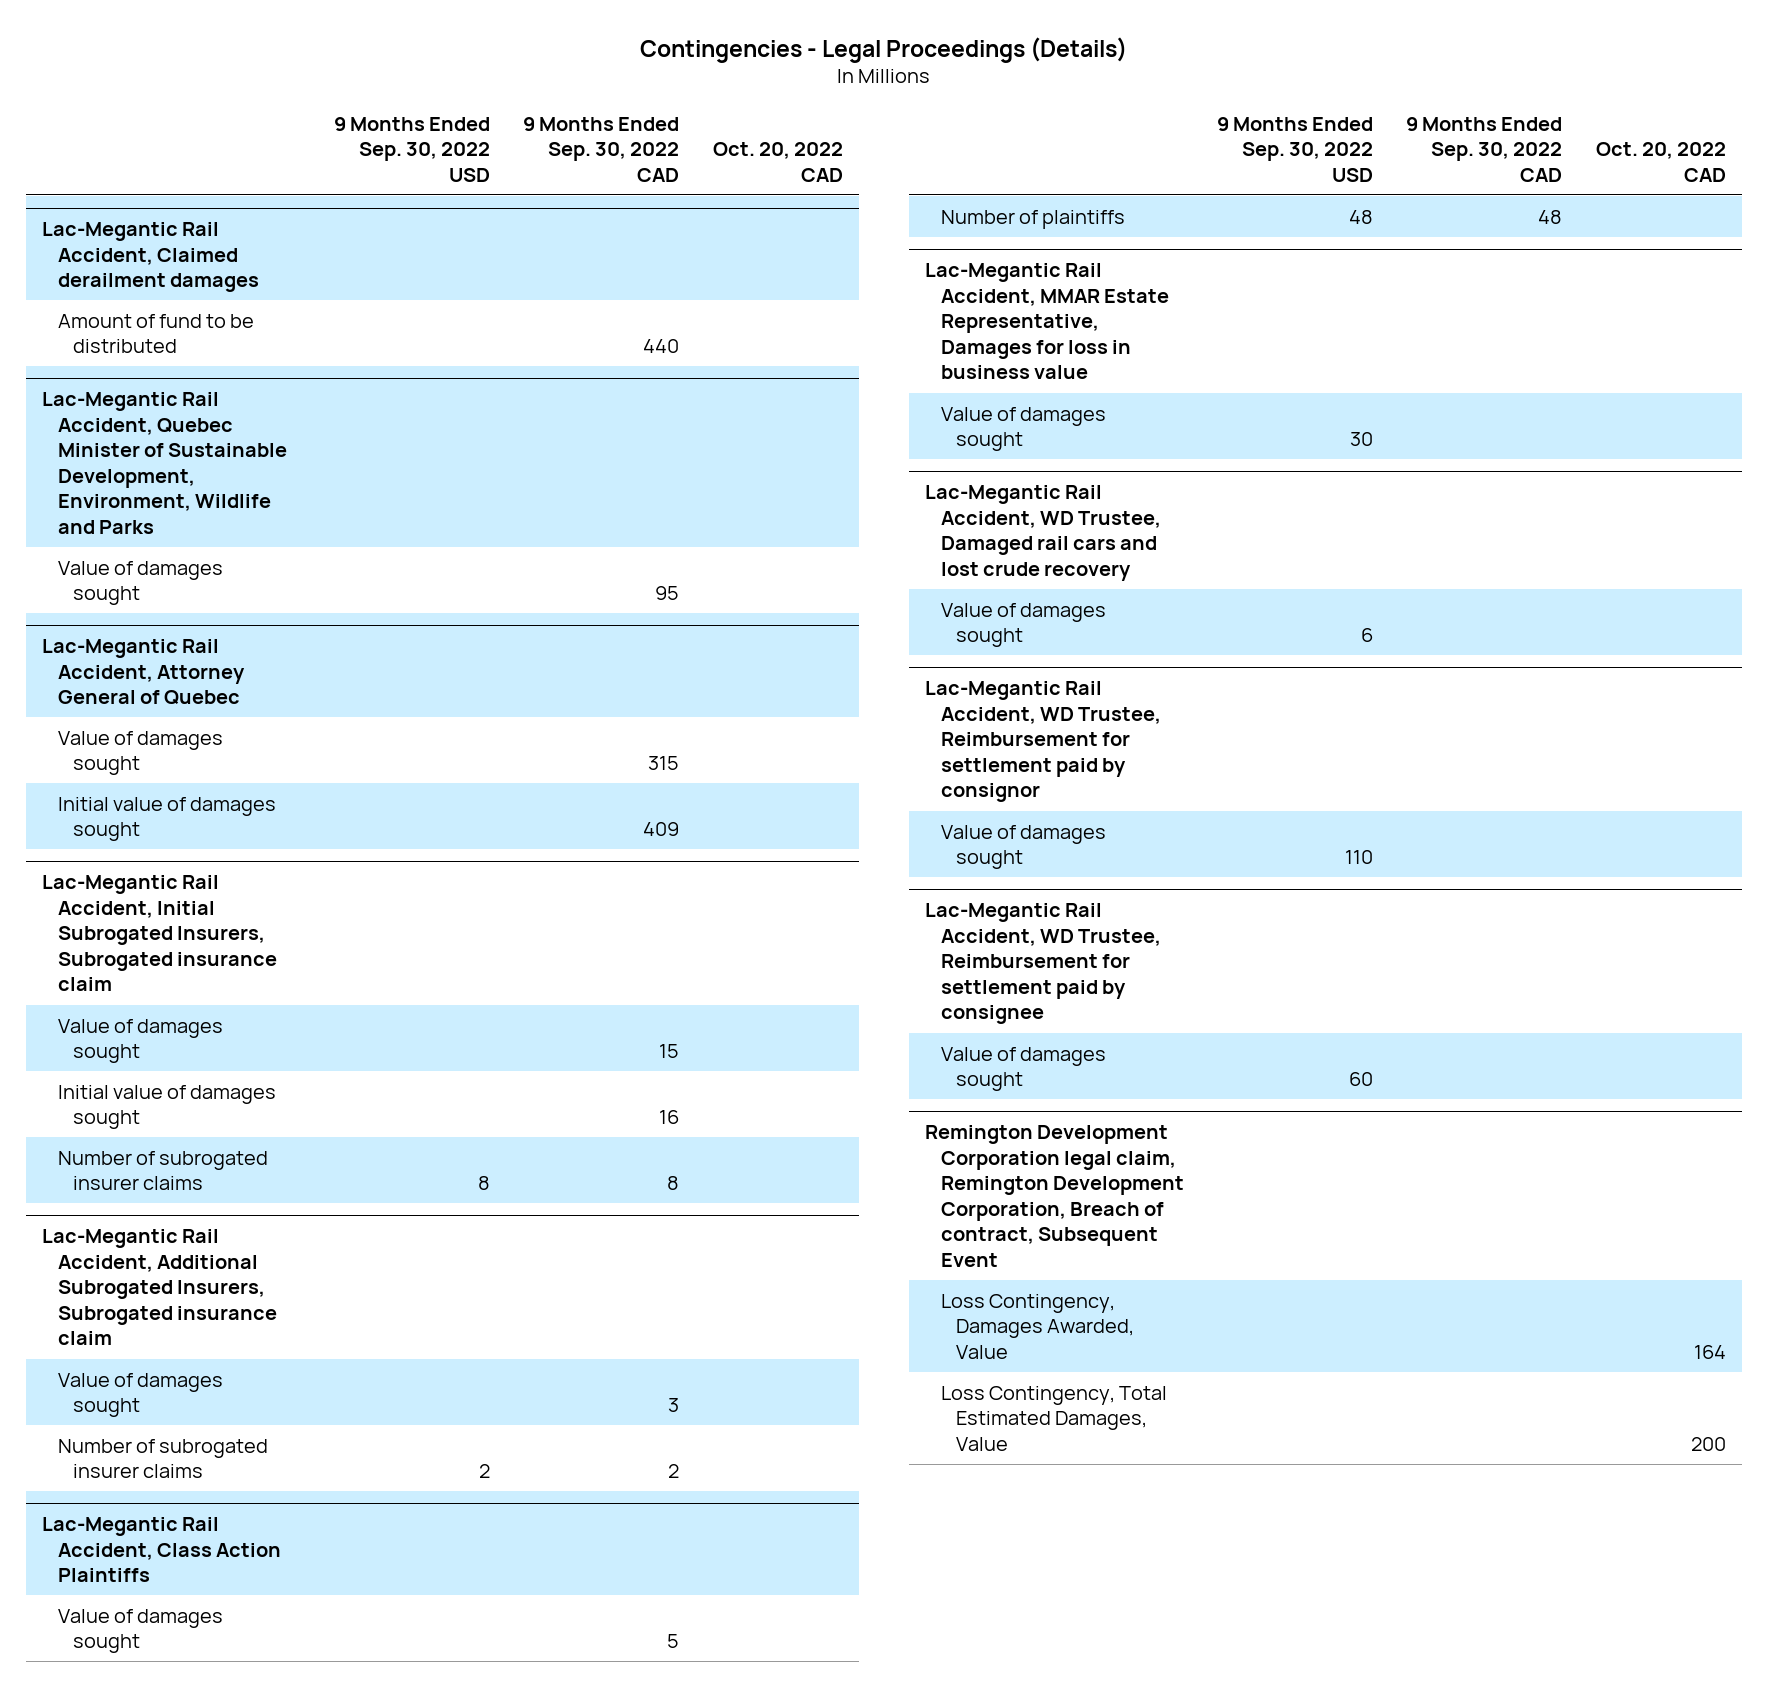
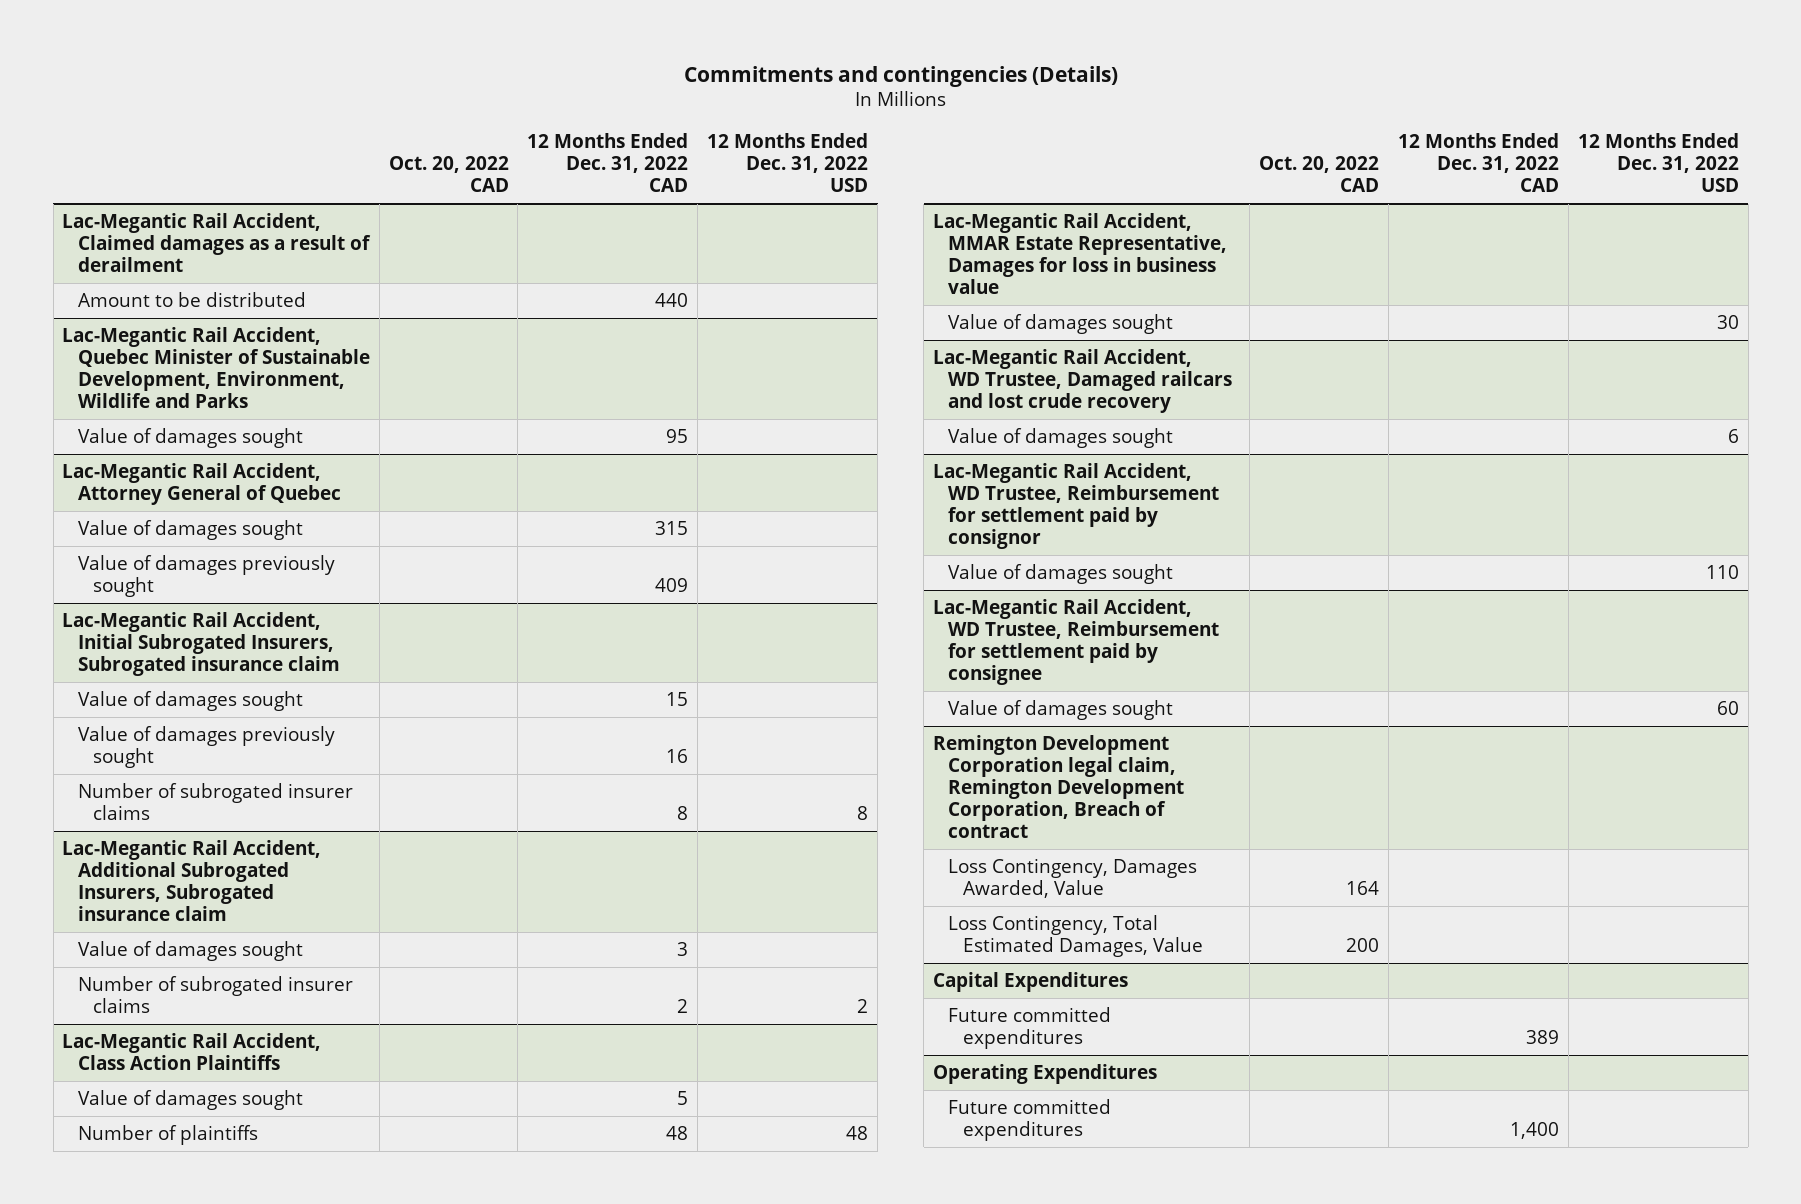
- Contingencies - Legal Proceedings (Details)
+ Commitments and contingencies (Details)
- | 9 Months Ended Sep. 30, 2022 USD | 9 Months Ended Sep. 30, 2022 CAD | Oct. 20, 2022 CAD
+ | Oct. 20, 2022 CAD | 12 Months Ended Dec. 31, 2022 CAD | 12 Months Ended Dec. 31, 2022 USD
- Lac-Megantic Rail Accident, Claimed derailment damages
- Amount of fund to be distributed | | 440 |
+ Lac-Megantic Rail Accident, Claimed damages as a result of derailment
+ Amount to be distributed | | 440 |
@ Lac-Megantic Rail Accident, Attorney General of Quebec
- Initial value of damages sought | | 409 |
+ Value of damages previously sought | | 409 |
@ Lac-Megantic Rail Accident, Initial Subrogated Insurers, Subrogated insurance claim
- Initial value of damages sought | | 16 |
+ Value of damages previously sought | | 16 |
- Lac-Megantic Rail Accident, WD Trustee, Damaged rail cars and lost crude recovery
+ Lac-Megantic Rail Accident, WD Trustee, Damaged railcars and lost crude recovery
- Remington Development Corporation legal claim, Remington Development Corporation, Breach of contract, Subsequent Event
+ Remington Development Corporation legal claim, Remington Development Corporation, Breach of contract
+ Capital Expenditures
+ Future committed expenditures | | 389 |
+ Operating Expenditures
+ Future committed expenditures | | 1,400 |

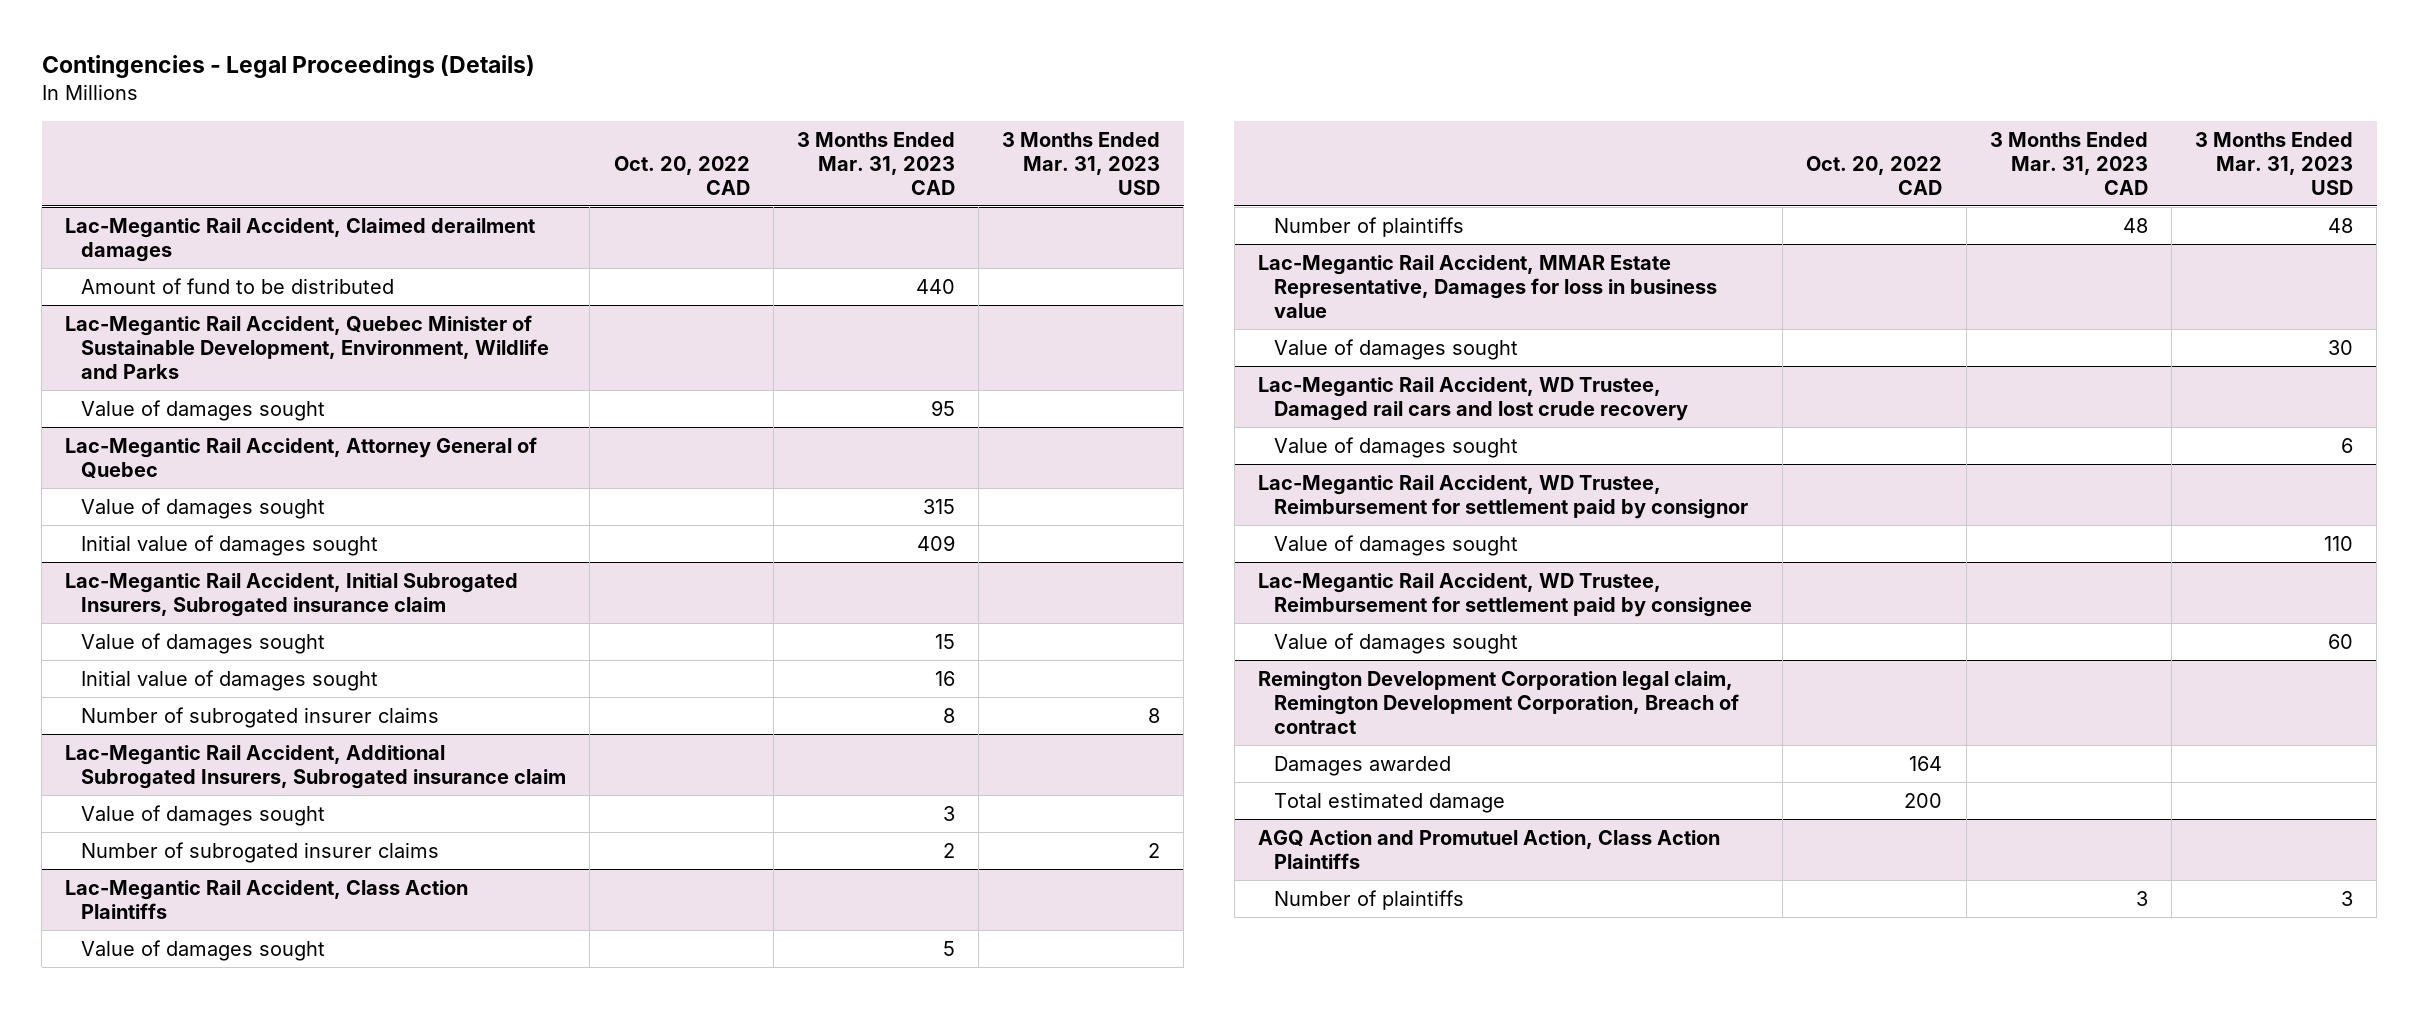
- Commitments and contingencies (Details)
+ Contingencies - Legal Proceedings (Details)
- | Oct. 20, 2022 CAD | 12 Months Ended Dec. 31, 2022 CAD | 12 Months Ended Dec. 31, 2022 USD
+ | Oct. 20, 2022 CAD | 3 Months Ended Mar. 31, 2023 CAD | 3 Months Ended Mar. 31, 2023 USD
- Lac-Megantic Rail Accident, Claimed damages as a result of derailment
- Amount to be distributed | | 440 |
+ Lac-Megantic Rail Accident, Claimed derailment damages
+ Amount of fund to be distributed | | 440 |
@ Lac-Megantic Rail Accident, Attorney General of Quebec
- Value of damages previously sought | | 409 |
+ Initial value of damages sought | | 409 |
@ Lac-Megantic Rail Accident, Initial Subrogated Insurers, Subrogated insurance claim
- Value of damages previously sought | | 16 |
+ Initial value of damages sought | | 16 |
- Lac-Megantic Rail Accident, WD Trustee, Damaged railcars and lost crude recovery
+ Lac-Megantic Rail Accident, WD Trustee, Damaged rail cars and lost crude recovery
@ Remington Development Corporation legal claim, Remington Development Corporation, Breach of contract
- Loss Contingency, Damages Awarded, Value | 164 | |
- Loss Contingency, Total Estimated Damages, Value | 200 | |
- Capital Expenditures
- Future committed expenditures | | 389 |
- Operating Expenditures
- Future committed expenditures | | 1,400 |
@ Remington Development Corporation legal claim, Remington Development Corporation, Breach of contract
+ Damages awarded | 164 | |
+ Total estimated damage | 200 | |
+ AGQ Action and Promutuel Action, Class Action Plaintiffs
+ Number of plaintiffs | | 3 | 3

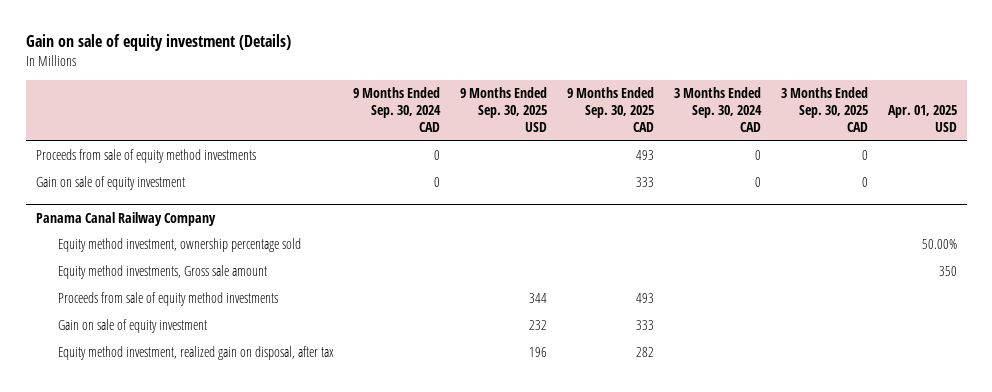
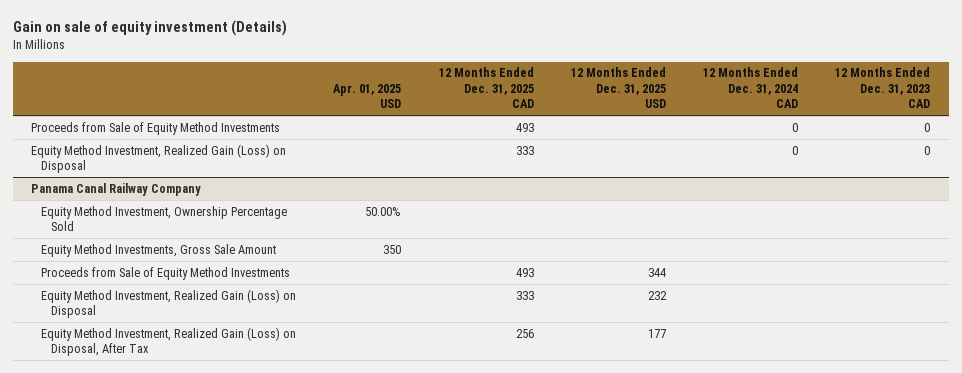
- | 9 Months Ended Sep. 30, 2024 CAD | 9 Months Ended Sep. 30, 2025 USD | 9 Months Ended Sep. 30, 2025 CAD | 3 Months Ended Sep. 30, 2024 CAD | 3 Months Ended Sep. 30, 2025 CAD | Apr. 01, 2025 USD
+ | Apr. 01, 2025 USD | 12 Months Ended Dec. 31, 2025 CAD | 12 Months Ended Dec. 31, 2025 USD | 12 Months Ended Dec. 31, 2024 CAD | 12 Months Ended Dec. 31, 2023 CAD
- Proceeds from sale of equity method investments | 0 | | 493 | 0 | 0 |
- Gain on sale of equity investment | 0 | | 333 | 0 | 0 |
+ Proceeds from Sale of Equity Method Investments | | 493 | | 0 | 0
+ Equity Method Investment, Realized Gain (Loss) on Disposal | | 333 | | 0 | 0
@ Panama Canal Railway Company
- Equity method investment, ownership percentage sold | | | | | | 50.00%
- Equity method investments, Gross sale amount | | | | | | 350
- Proceeds from sale of equity method investments | | 344 | 493 | | |
- Gain on sale of equity investment | | 232 | 333 | | |
- Equity method investment, realized gain on disposal, after tax | | 196 | 282 | | |
+ Equity Method Investment, Ownership Percentage Sold | 50.00% | | | |
+ Equity Method Investments, Gross Sale Amount | 350 | | | |
+ Proceeds from Sale of Equity Method Investments | | 493 | 344 | |
+ Equity Method Investment, Realized Gain (Loss) on Disposal | | 333 | 232 | |
+ Equity Method Investment, Realized Gain (Loss) on Disposal, After Tax | | 256 | 177 | |

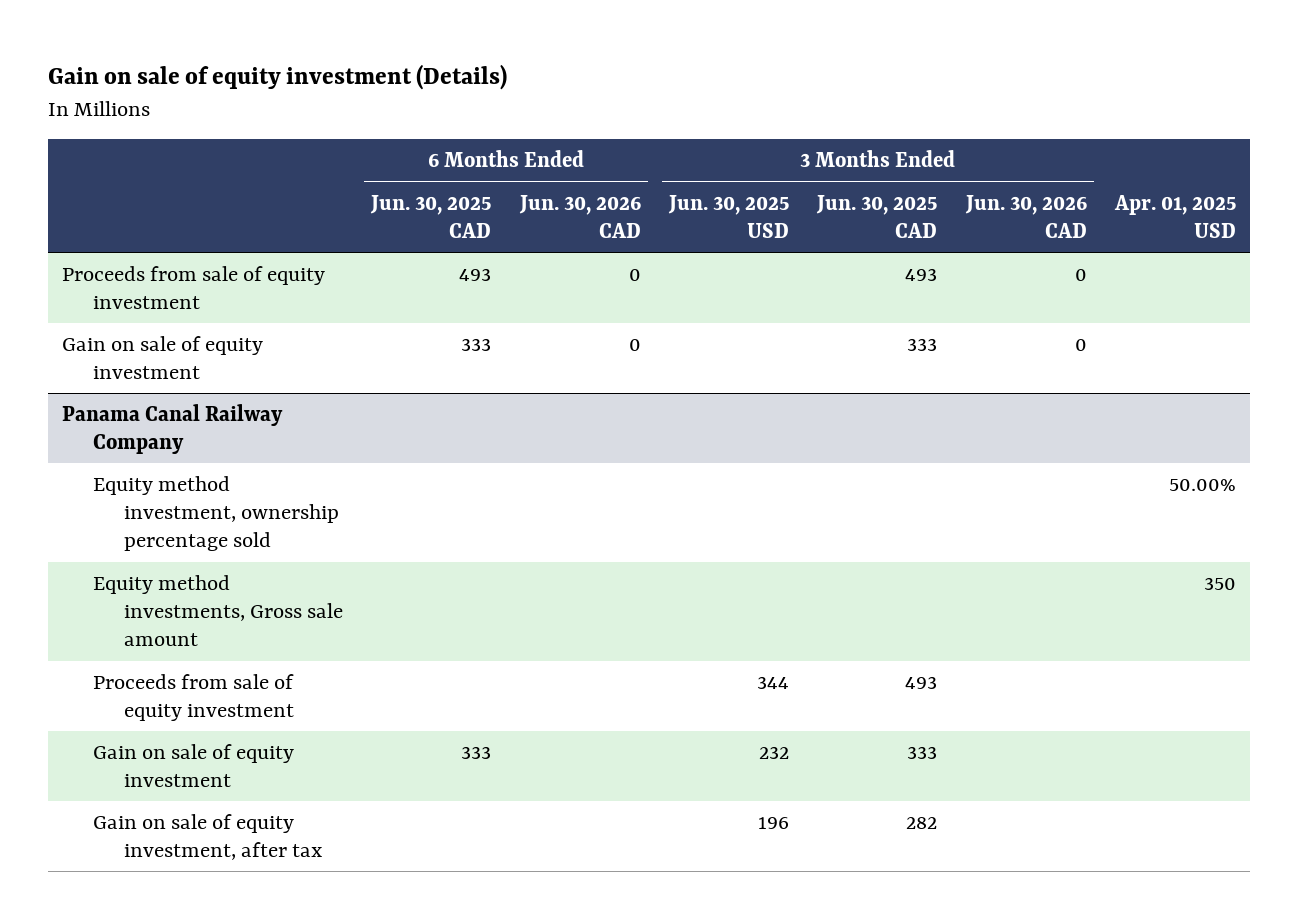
- | Apr. 01, 2025 USD | 12 Months Ended Dec. 31, 2025 CAD | 12 Months Ended Dec. 31, 2025 USD | 12 Months Ended Dec. 31, 2024 CAD | 12 Months Ended Dec. 31, 2023 CAD
+ | 6 Months Ended Jun. 30, 2025 CAD | 6 Months Ended Jun. 30, 2026 CAD | 3 Months Ended Jun. 30, 2025 USD | 3 Months Ended Jun. 30, 2025 CAD | 3 Months Ended Jun. 30, 2026 CAD | Apr. 01, 2025 USD
- Proceeds from Sale of Equity Method Investments | | 493 | | 0 | 0
- Equity Method Investment, Realized Gain (Loss) on Disposal | | 333 | | 0 | 0
+ Proceeds from sale of equity investment | 493 | 0 | | 493 | 0 |
+ Gain on sale of equity investment | 333 | 0 | | 333 | 0 |
@ Panama Canal Railway Company
- Equity Method Investment, Ownership Percentage Sold | 50.00% | | | |
- Equity Method Investments, Gross Sale Amount | 350 | | | |
- Proceeds from Sale of Equity Method Investments | | 493 | 344 | |
- Equity Method Investment, Realized Gain (Loss) on Disposal | | 333 | 232 | |
- Equity Method Investment, Realized Gain (Loss) on Disposal, After Tax | | 256 | 177 | |
+ Equity method investment, ownership percentage sold | | | | | | 50.00%
+ Equity method investments, Gross sale amount | | | | | | 350
+ Proceeds from sale of equity investment | | | 344 | 493 | |
+ Gain on sale of equity investment | 333 | | 232 | 333 | |
+ Gain on sale of equity investment, after tax | | | 196 | 282 | |

